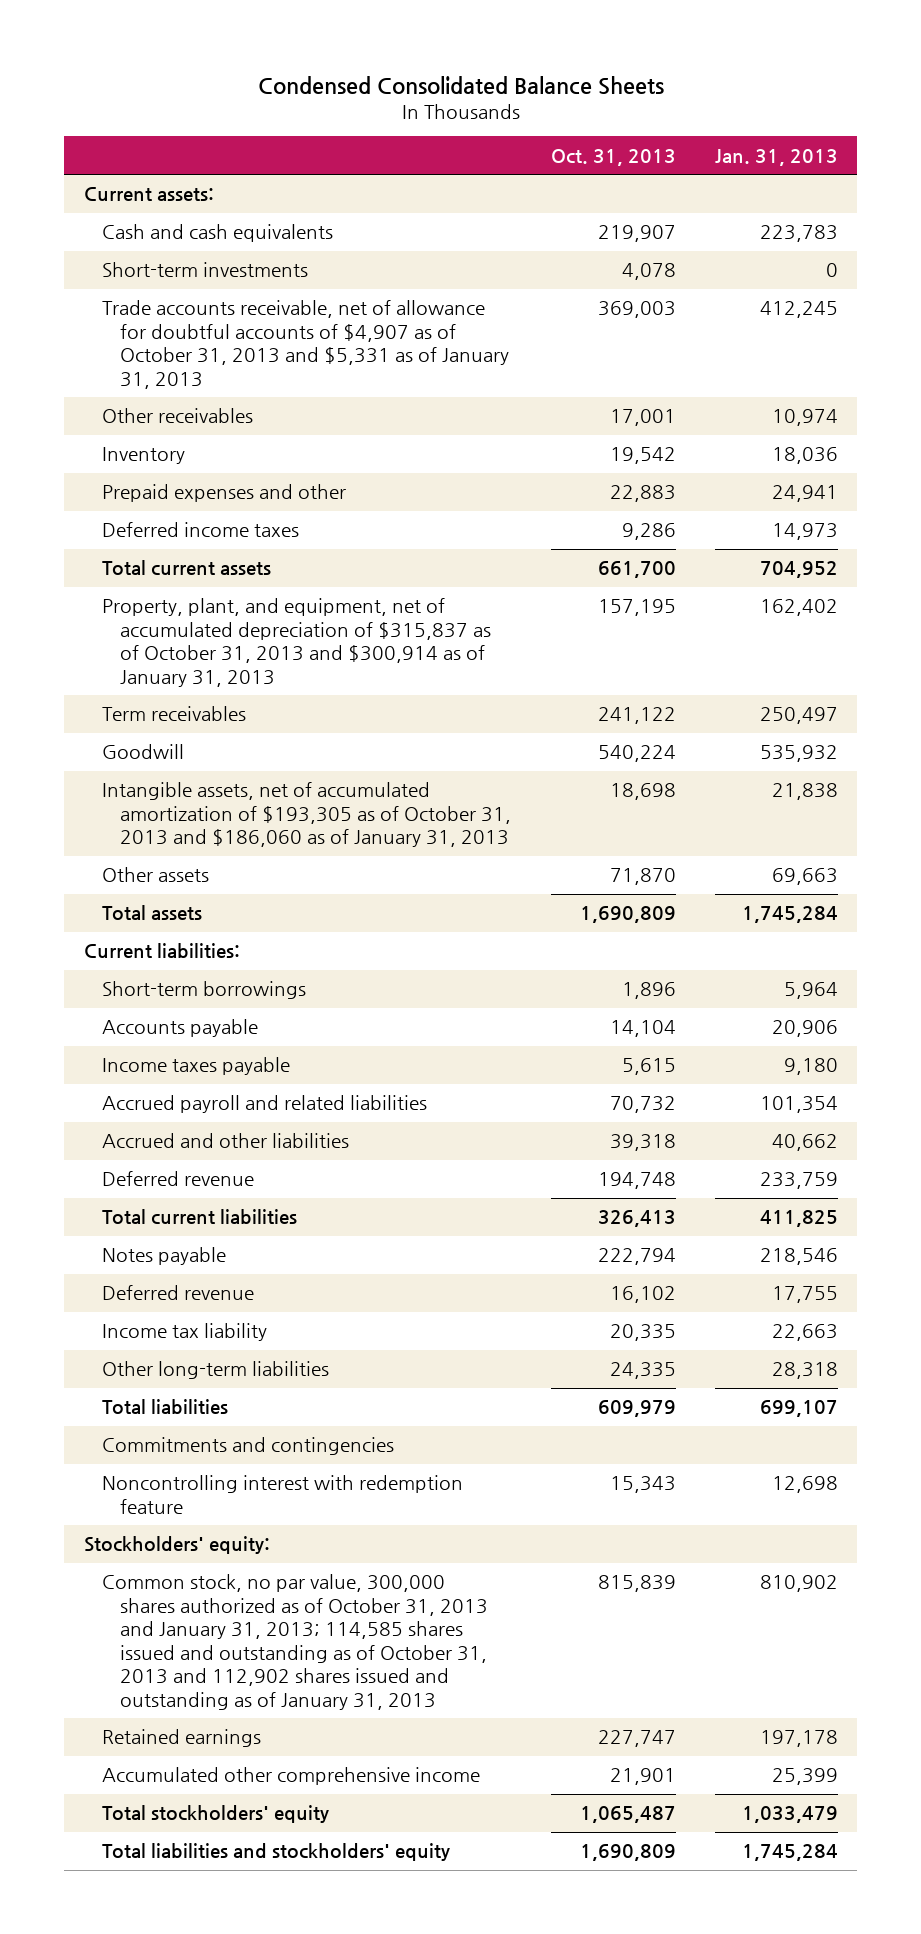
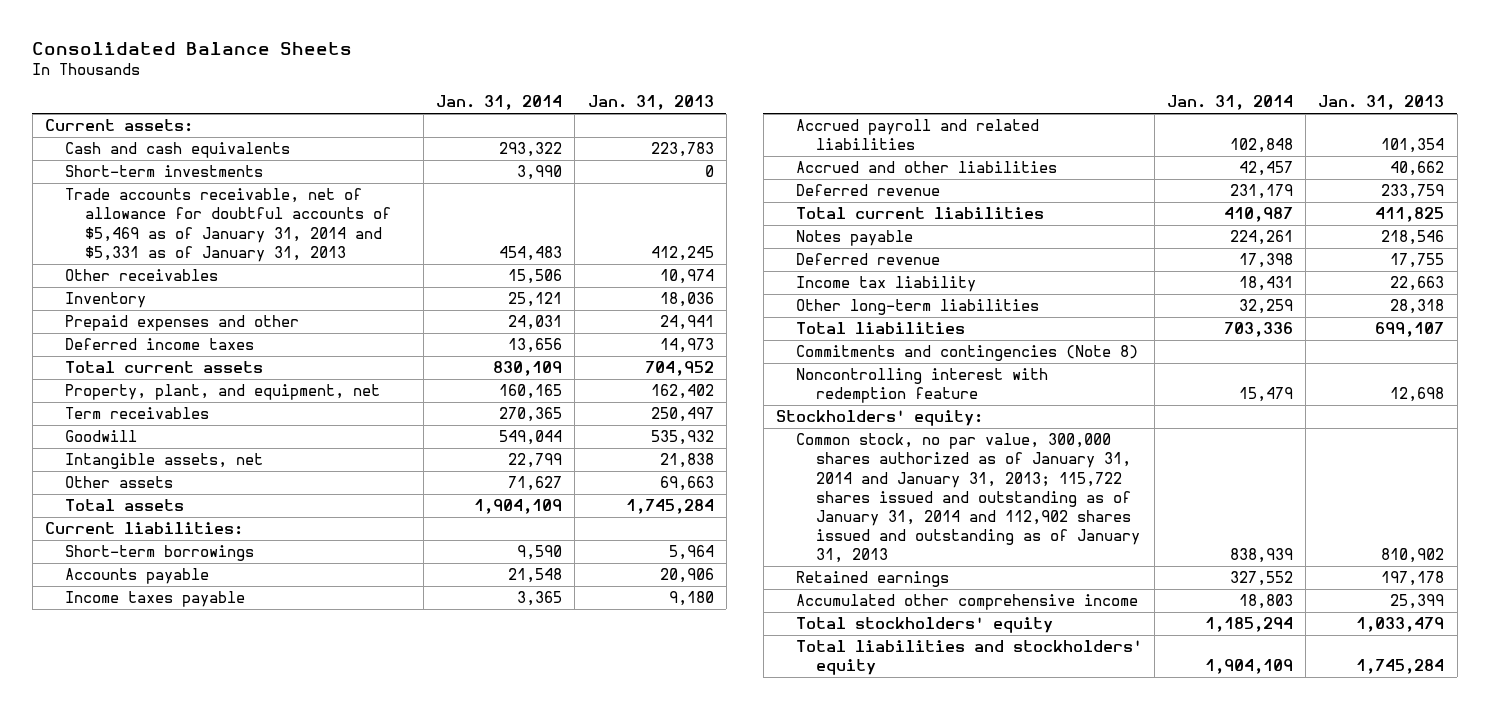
- Condensed Consolidated Balance Sheets
+ Consolidated Balance Sheets
- | Oct. 31, 2013 | Jan. 31, 2013
+ | Jan. 31, 2014 | Jan. 31, 2013
- Trade accounts receivable, net of allowance for doubtful accounts of $4,907 as of October 31, 2013 and $5,331 as of January 31, 2013 | 369,003 | 412,245
+ Trade accounts receivable, net of allowance for doubtful accounts of $5,469 as of January 31, 2014 and $5,331 as of January 31, 2013 | 454,483 | 412,245
- Property, plant, and equipment, net of accumulated depreciation of $315,837 as of October 31, 2013 and $300,914 as of January 31, 2013 | 157,195 | 162,402
+ Property, plant, and equipment, net | 160,165 | 162,402
- Intangible assets, net of accumulated amortization of $193,305 as of October 31, 2013 and $186,060 as of January 31, 2013 | 18,698 | 21,838
+ Intangible assets, net | 22,799 | 21,838
- Commitments and contingencies
+ Commitments and contingencies (Note 8)
- Common stock, no par value, 300,000 shares authorized as of October 31, 2013 and January 31, 2013; 114,585 shares issued and outstanding as of October 31, 2013 and 112,902 shares issued and outstanding as of January 31, 2013 | 815,839 | 810,902
+ Common stock, no par value, 300,000 shares authorized as of January 31, 2014 and January 31, 2013; 115,722 shares issued and outstanding as of January 31, 2014 and 112,902 shares issued and outstanding as of January 31, 2013 | 838,939 | 810,902

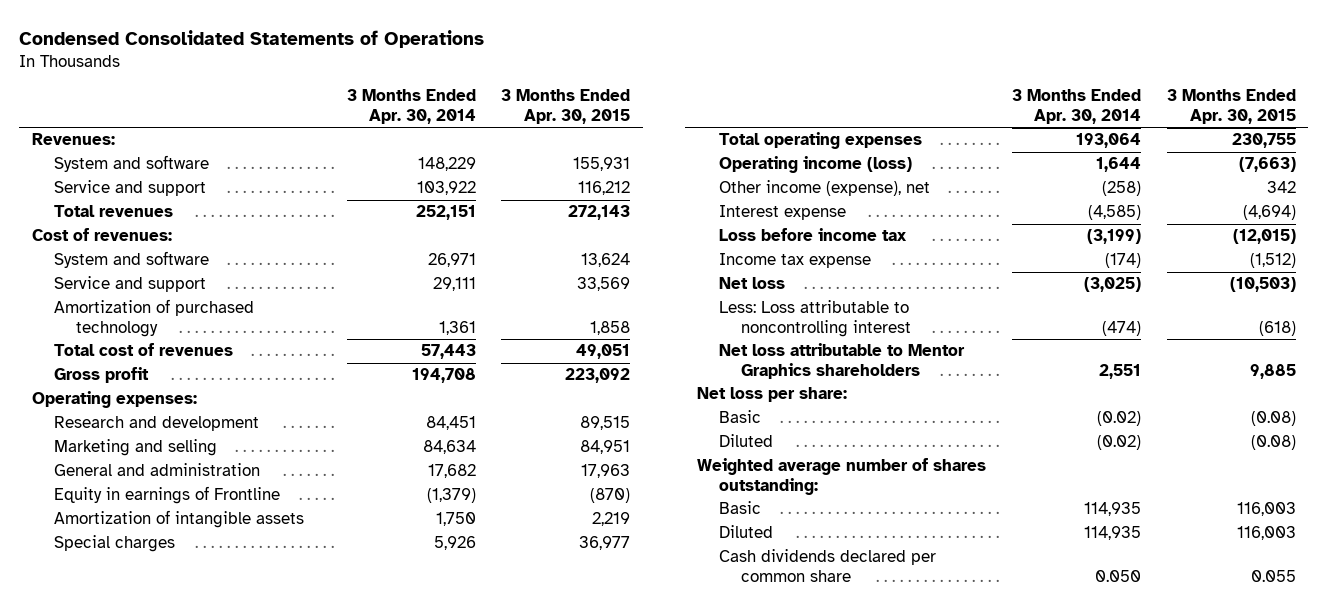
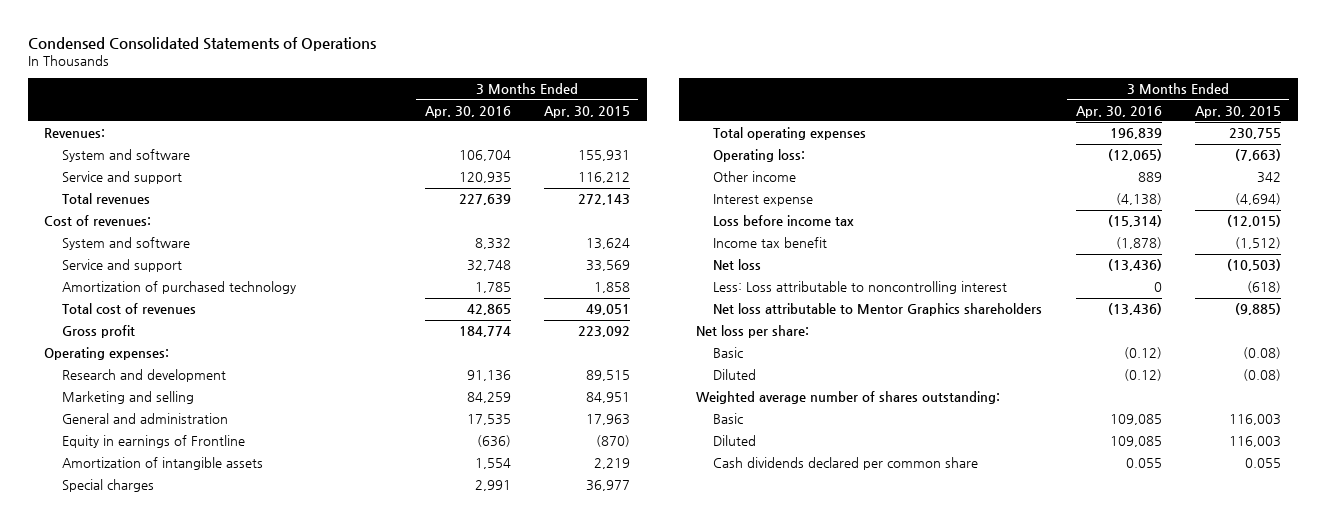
- | 3 Months Ended Apr. 30, 2014 | 3 Months Ended Apr. 30, 2015
+ | 3 Months Ended Apr. 30, 2016 | 3 Months Ended Apr. 30, 2015
- Operating income (loss) | 1,644 | (7,663)
- Other income (expense), net | (258) | 342
+ Operating loss: | (12,065) | (7,663)
+ Other income | 889 | 342
- Income tax expense | (174) | (1,512)
+ Income tax benefit | (1,878) | (1,512)
- Net loss attributable to Mentor Graphics shareholders | 2,551 | 9,885
+ Net loss attributable to Mentor Graphics shareholders | (13,436) | (9,885)

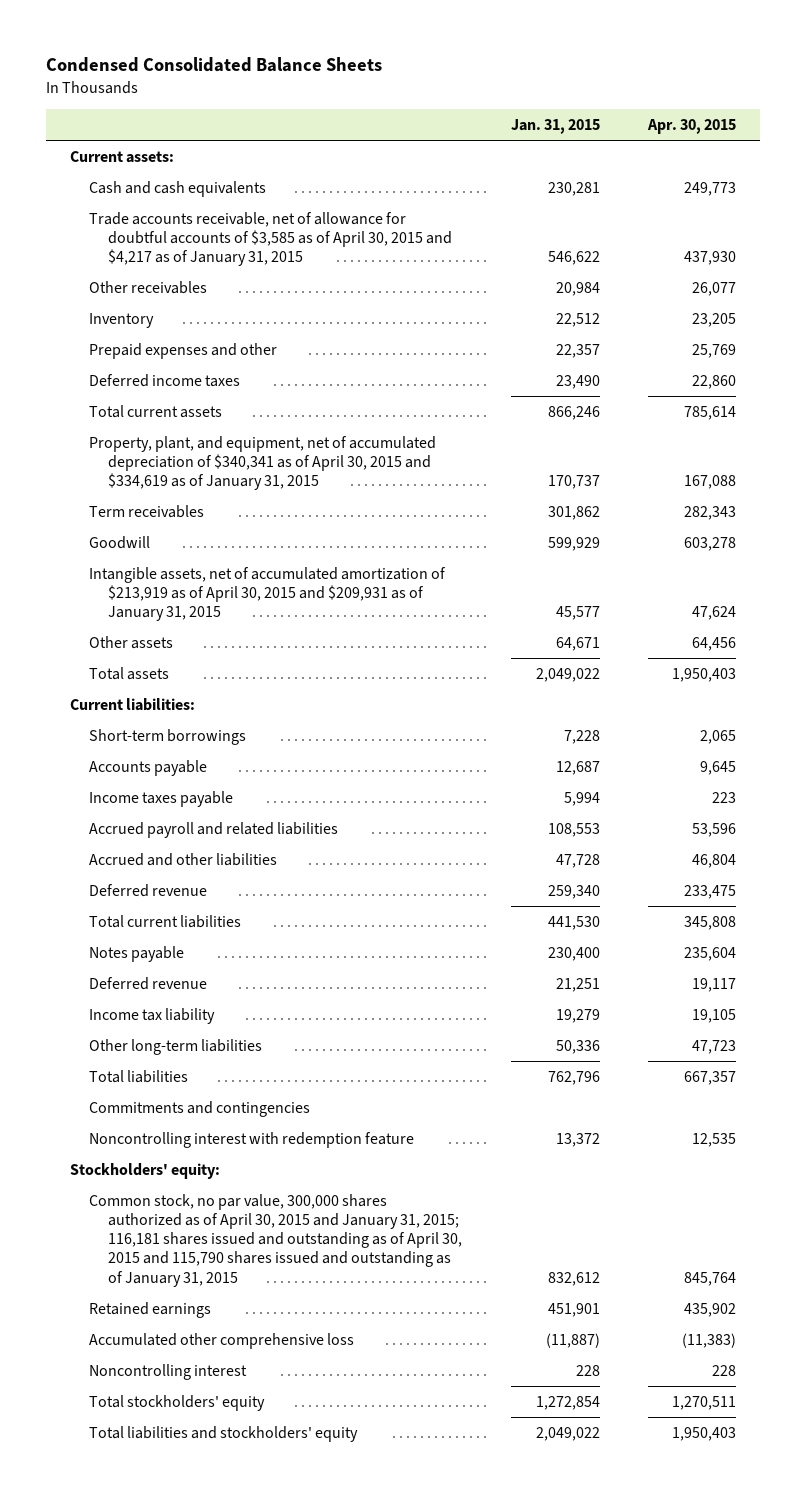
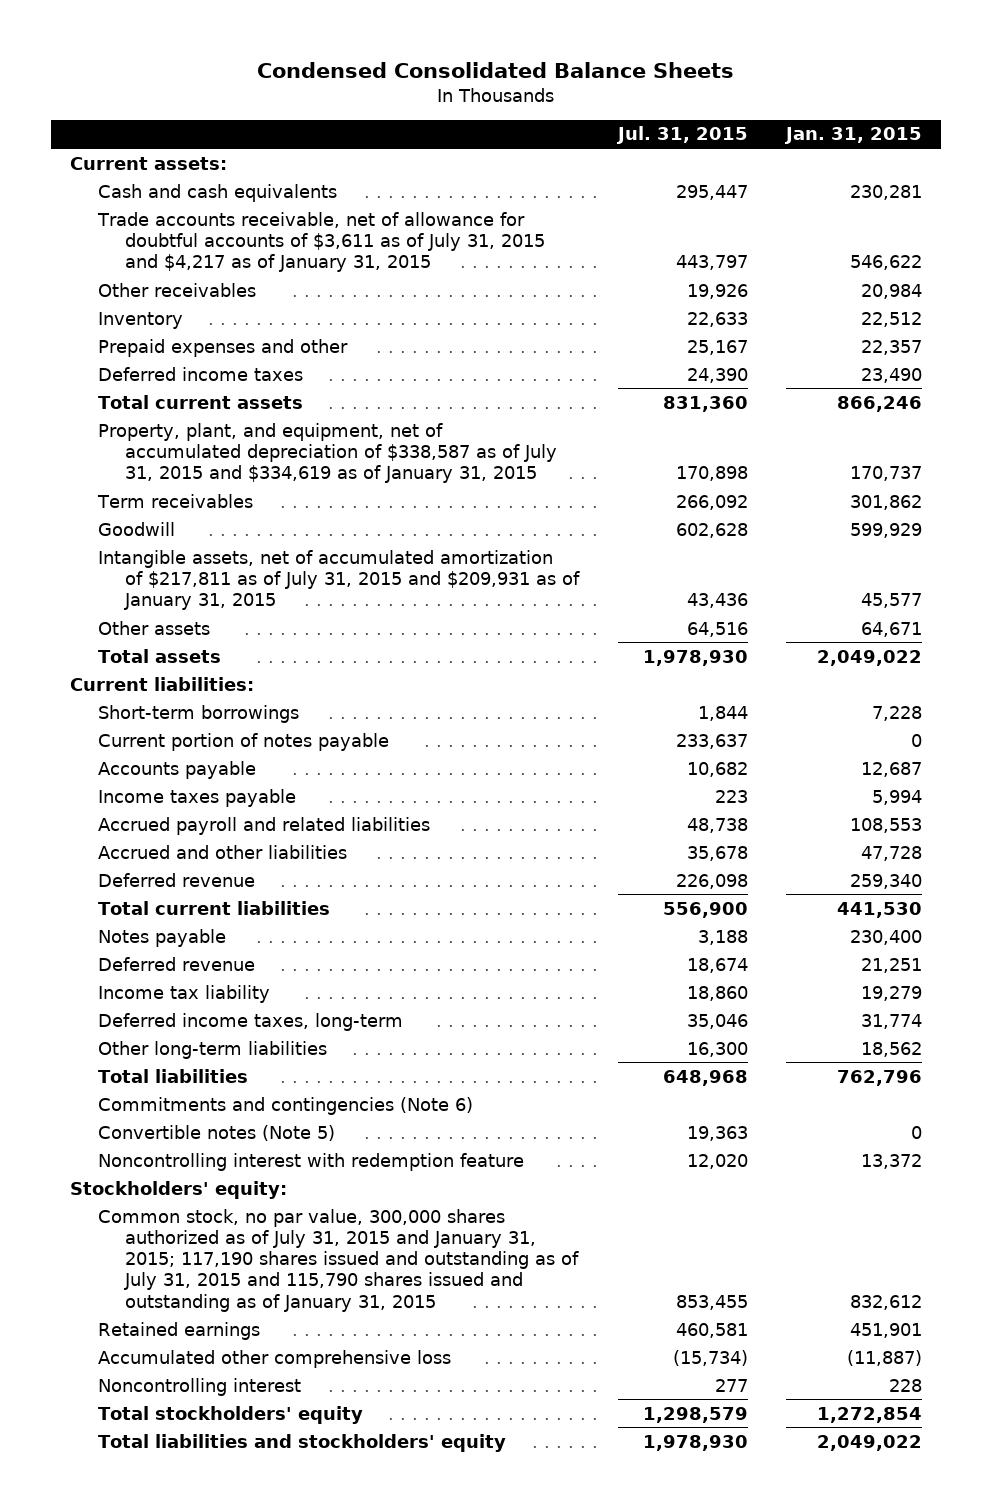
- | Jan. 31, 2015 | Apr. 30, 2015
+ | Jul. 31, 2015 | Jan. 31, 2015
- Trade accounts receivable, net of allowance for doubtful accounts of $3,585 as of April 30, 2015 and $4,217 as of January 31, 2015 | 546,622 | 437,930
+ Trade accounts receivable, net of allowance for doubtful accounts of $3,611 as of July 31, 2015 and $4,217 as of January 31, 2015 | 443,797 | 546,622
- Property, plant, and equipment, net of accumulated depreciation of $340,341 as of April 30, 2015 and $334,619 as of January 31, 2015 | 170,737 | 167,088
+ Property, plant, and equipment, net of accumulated depreciation of $338,587 as of July 31, 2015 and $334,619 as of January 31, 2015 | 170,898 | 170,737
- Intangible assets, net of accumulated amortization of $213,919 as of April 30, 2015 and $209,931 as of January 31, 2015 | 45,577 | 47,624
+ Intangible assets, net of accumulated amortization of $217,811 as of July 31, 2015 and $209,931 as of January 31, 2015 | 43,436 | 45,577
+ Current portion of notes payable | 233,637 | 0
- Other long-term liabilities | 50,336 | 47,723
+ Deferred income taxes, long-term | 35,046 | 31,774
+ Other long-term liabilities | 16,300 | 18,562
- Commitments and contingencies
+ Commitments and contingencies (Note 6)
+ Convertible notes (Note 5) | 19,363 | 0
- Common stock, no par value, 300,000 shares authorized as of April 30, 2015 and January 31, 2015; 116,181 shares issued and outstanding as of April 30, 2015 and 115,790 shares issued and outstanding as of January 31, 2015 | 832,612 | 845,764
+ Common stock, no par value, 300,000 shares authorized as of July 31, 2015 and January 31, 2015; 117,190 shares issued and outstanding as of July 31, 2015 and 115,790 shares issued and outstanding as of January 31, 2015 | 853,455 | 832,612

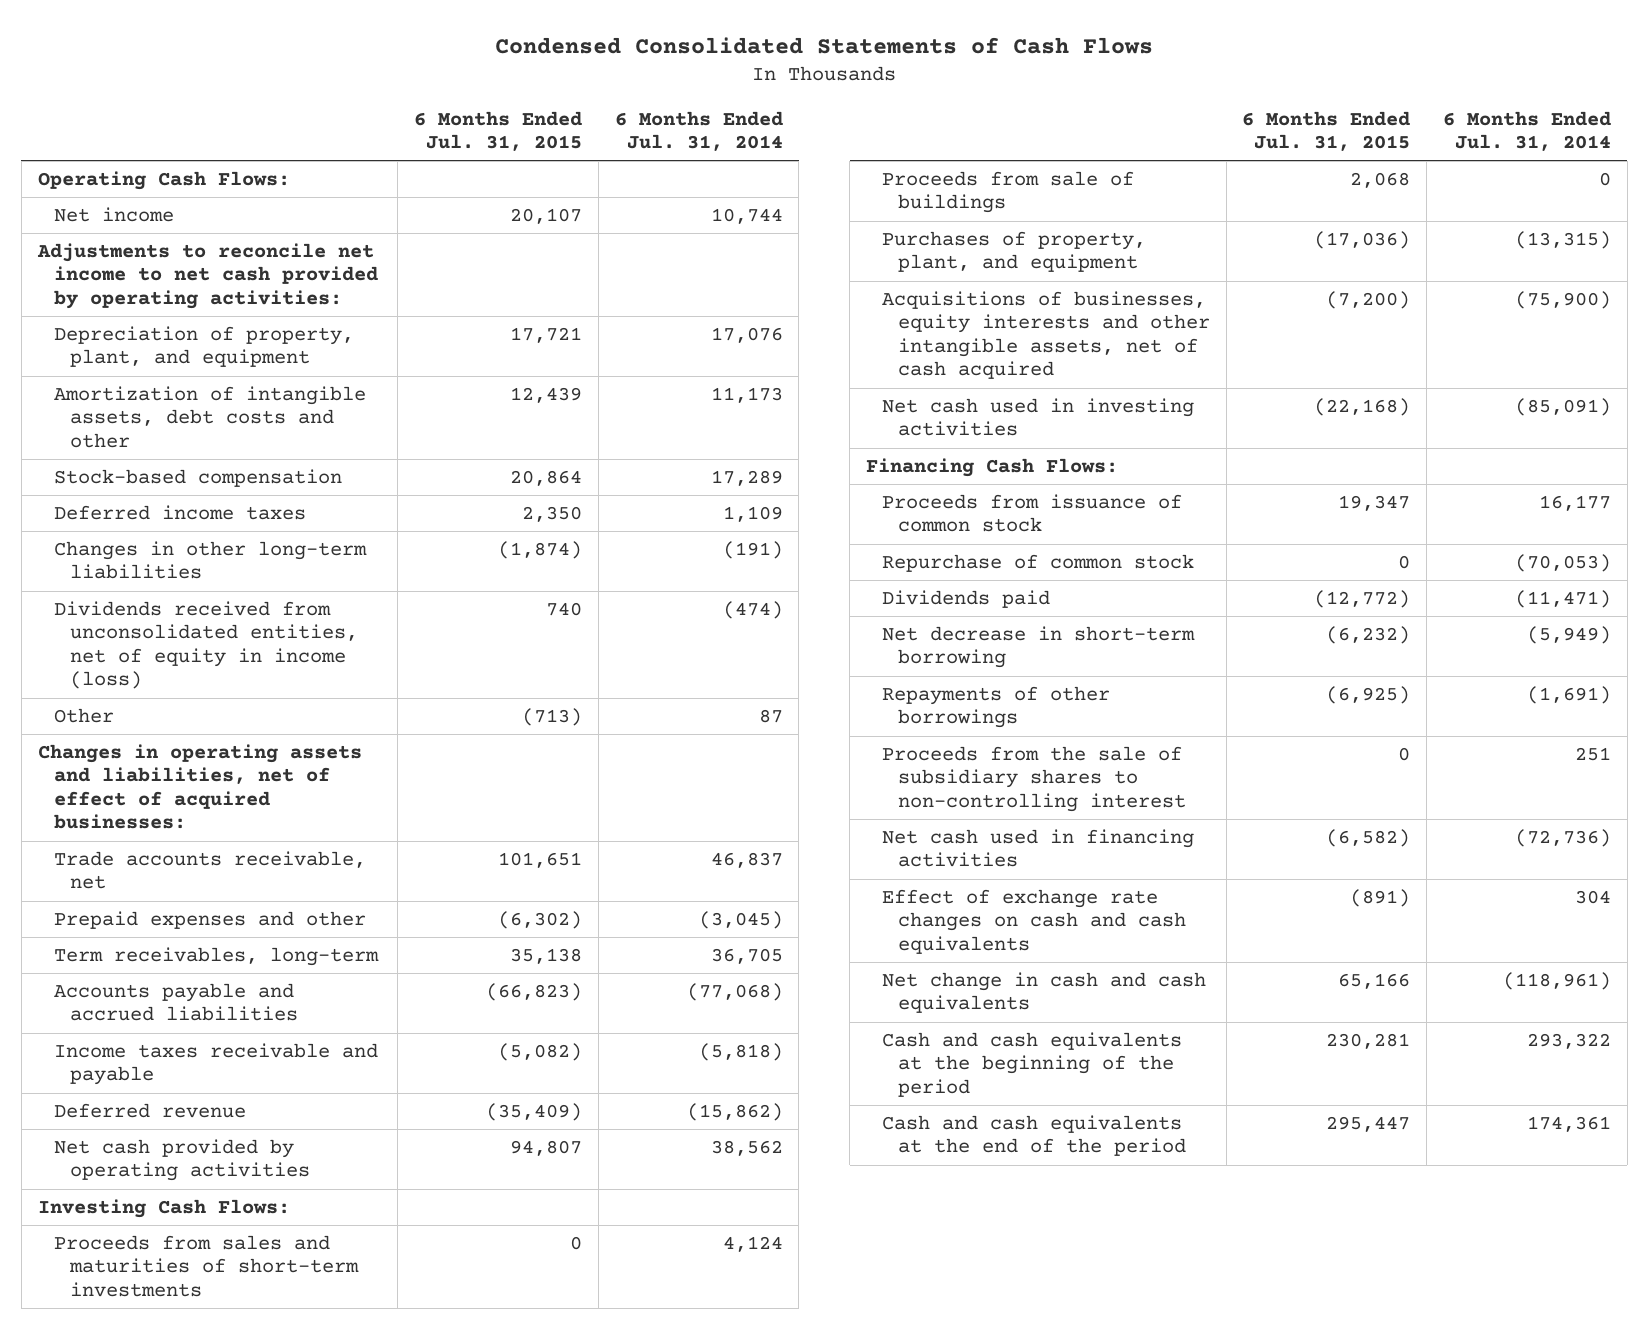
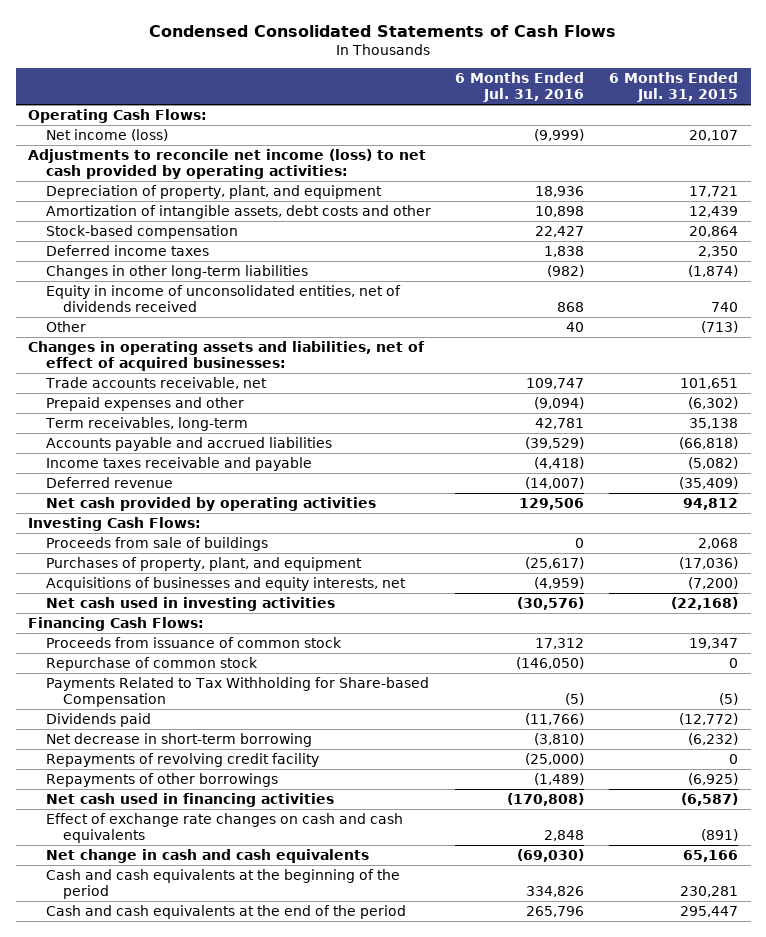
- | 6 Months Ended Jul. 31, 2015 | 6 Months Ended Jul. 31, 2014
+ | 6 Months Ended Jul. 31, 2016 | 6 Months Ended Jul. 31, 2015
- Net income | 20,107 | 10,744
- Adjustments to reconcile net income to net cash provided by operating activities:
+ Net income (loss) | (9,999) | 20,107
+ Adjustments to reconcile net income (loss) to net cash provided by operating activities:
- Dividends received from unconsolidated entities, net of equity in income (loss) | 740 | (474)
+ Equity in income of unconsolidated entities, net of dividends received | 868 | 740
- Accounts payable and accrued liabilities | (66,823) | (77,068)
+ Accounts payable and accrued liabilities | (39,529) | (66,818)
- Net cash provided by operating activities | 94,807 | 38,562
+ Net cash provided by operating activities | 129,506 | 94,812
- Proceeds from sales and maturities of short-term investments | 0 | 4,124
- Acquisitions of businesses, equity interests and other intangible assets, net of cash acquired | (7,200) | (75,900)
+ Acquisitions of businesses and equity interests, net | (4,959) | (7,200)
+ Payments Related to Tax Withholding for Share-based Compensation | (5) | (5)
+ Repayments of revolving credit facility | (25,000) | 0
- Proceeds from the sale of subsidiary shares to non-controlling interest | 0 | 251
- Net cash used in financing activities | (6,582) | (72,736)
+ Net cash used in financing activities | (170,808) | (6,587)

